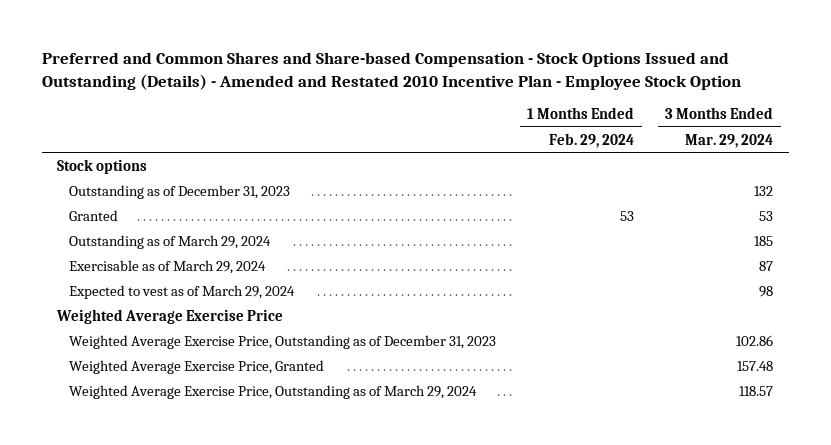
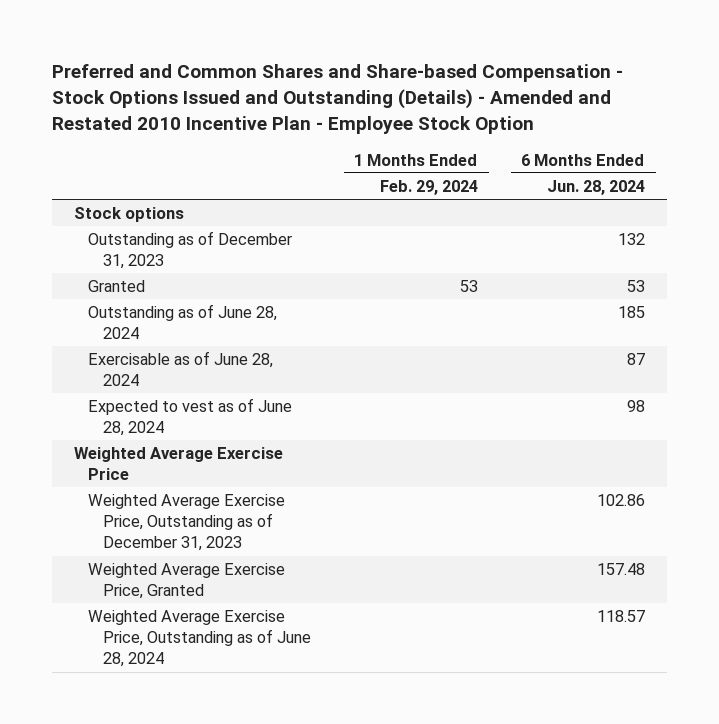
- | 1 Months Ended Feb. 29, 2024 | 3 Months Ended Mar. 29, 2024
+ | 1 Months Ended Feb. 29, 2024 | 6 Months Ended Jun. 28, 2024
- Outstanding as of March 29, 2024 | | 185
- Exercisable as of March 29, 2024 | | 87
- Expected to vest as of March 29, 2024 | | 98
+ Outstanding as of June 28, 2024 | | 185
+ Exercisable as of June 28, 2024 | | 87
+ Expected to vest as of June 28, 2024 | | 98
- Weighted Average Exercise Price, Outstanding as of March 29, 2024 | | 118.57
+ Weighted Average Exercise Price, Outstanding as of June 28, 2024 | | 118.57

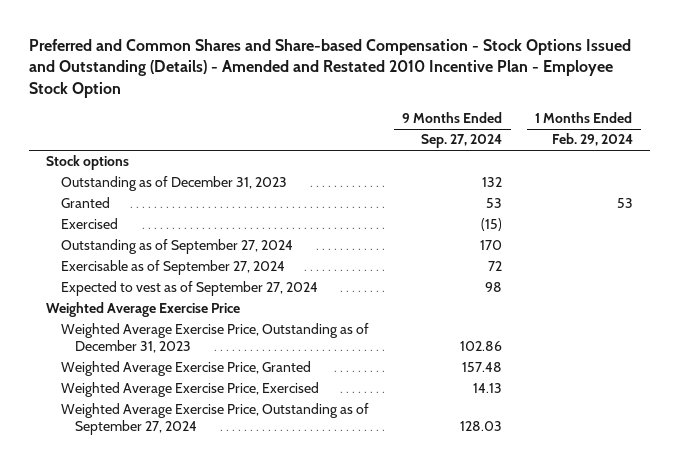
- | 1 Months Ended Feb. 29, 2024 | 6 Months Ended Jun. 28, 2024
+ | 9 Months Ended Sep. 27, 2024 | 1 Months Ended Feb. 29, 2024
- Outstanding as of June 28, 2024 | | 185
- Exercisable as of June 28, 2024 | | 87
- Expected to vest as of June 28, 2024 | | 98
+ Exercised | (15) |
+ Outstanding as of September 27, 2024 | 170 |
+ Exercisable as of September 27, 2024 | 72 |
+ Expected to vest as of September 27, 2024 | 98 |
- Weighted Average Exercise Price, Outstanding as of June 28, 2024 | | 118.57
+ Weighted Average Exercise Price, Exercised | 14.13 |
+ Weighted Average Exercise Price, Outstanding as of September 27, 2024 | 128.03 |

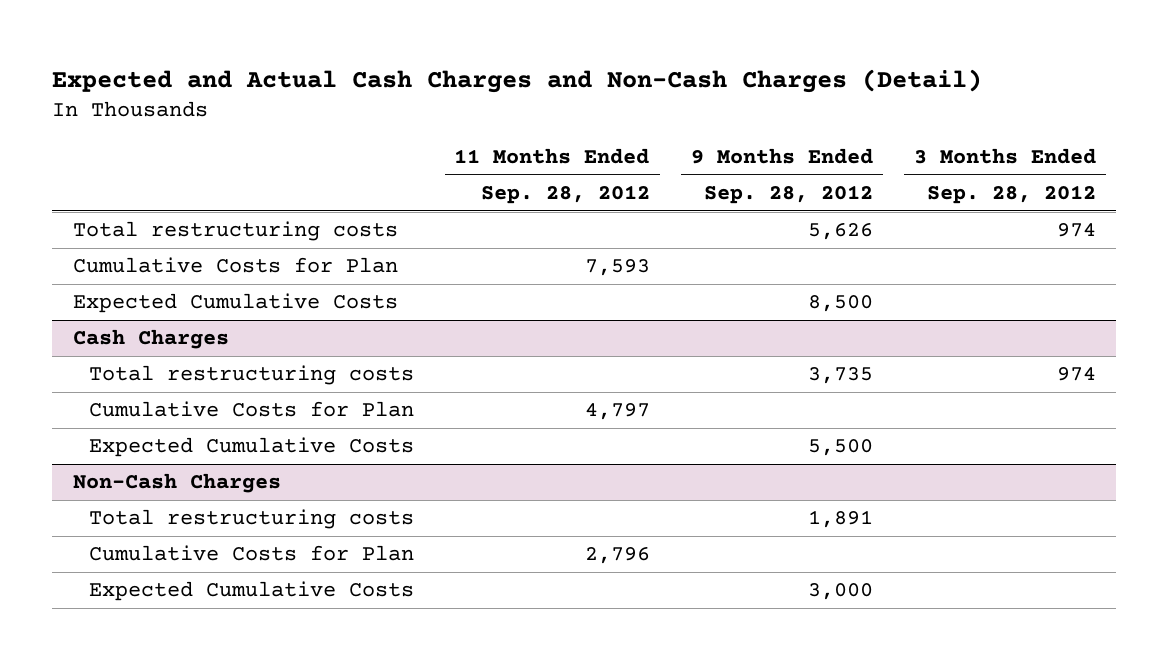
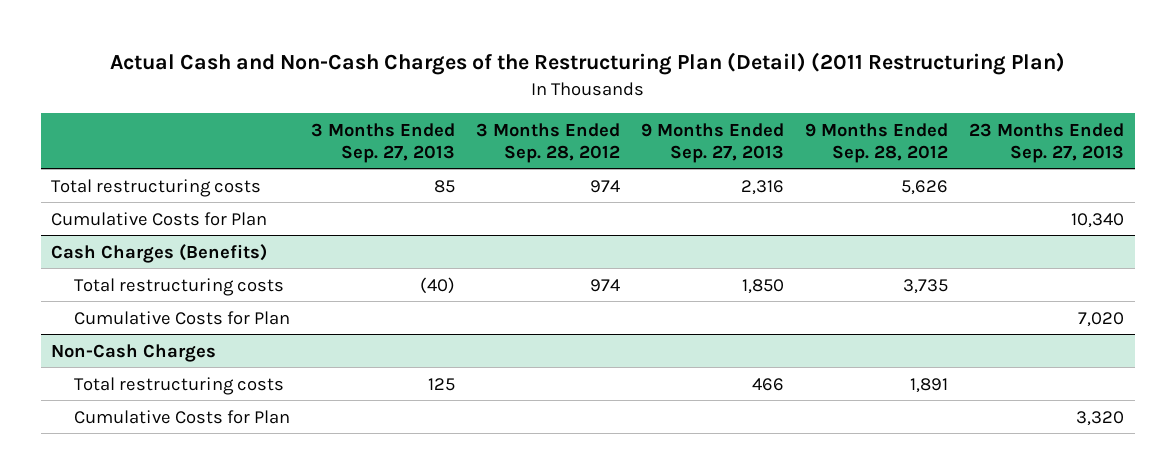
- Expected and Actual Cash Charges and Non-Cash Charges (Detail)
+ Actual Cash and Non-Cash Charges of the Restructuring Plan (Detail) (2011 Restructuring Plan)
- | 11 Months Ended Sep. 28, 2012 | 9 Months Ended Sep. 28, 2012 | 3 Months Ended Sep. 28, 2012
+ | 3 Months Ended Sep. 27, 2013 | 3 Months Ended Sep. 28, 2012 | 9 Months Ended Sep. 27, 2013 | 9 Months Ended Sep. 28, 2012 | 23 Months Ended Sep. 27, 2013
- Expected Cumulative Costs | | 8,500 |
- Cash Charges
+ Cash Charges (Benefits)
- Expected Cumulative Costs | | 5,500 |
@ Non-Cash Charges
- Expected Cumulative Costs | | 3,000 |

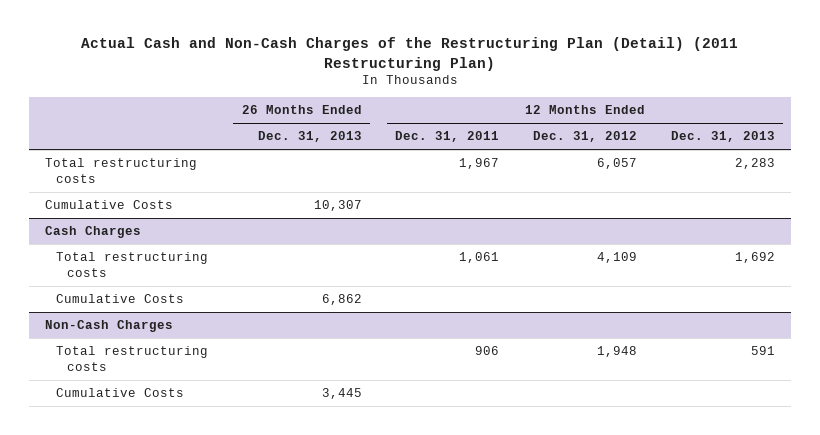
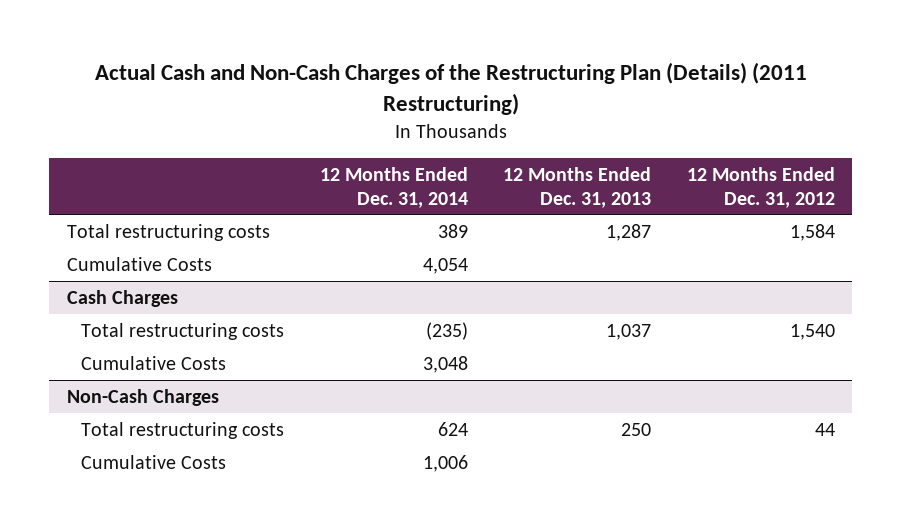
- Actual Cash and Non-Cash Charges of the Restructuring Plan (Detail) (2011 Restructuring Plan)
+ Actual Cash and Non-Cash Charges of the Restructuring Plan (Details) (2011 Restructuring)
- | 26 Months Ended Dec. 31, 2013 | 12 Months Ended Dec. 31, 2011 | 12 Months Ended Dec. 31, 2012 | 12 Months Ended Dec. 31, 2013
+ | 12 Months Ended Dec. 31, 2014 | 12 Months Ended Dec. 31, 2013 | 12 Months Ended Dec. 31, 2012
- Total restructuring costs | | 1,967 | 6,057 | 2,283
+ Total restructuring costs | 389 | 1,287 | 1,584
@ Cash Charges
- Total restructuring costs | | 1,061 | 4,109 | 1,692
+ Total restructuring costs | (235) | 1,037 | 1,540
@ Non-Cash Charges
- Total restructuring costs | | 906 | 1,948 | 591
+ Total restructuring costs | 624 | 250 | 44

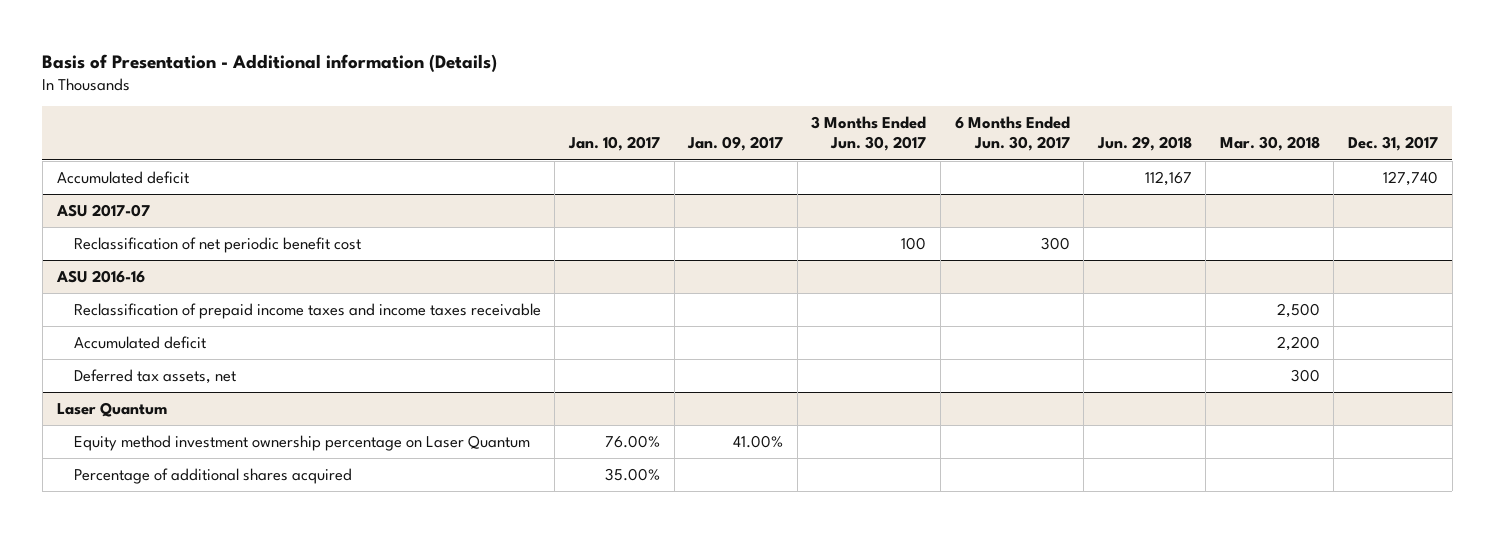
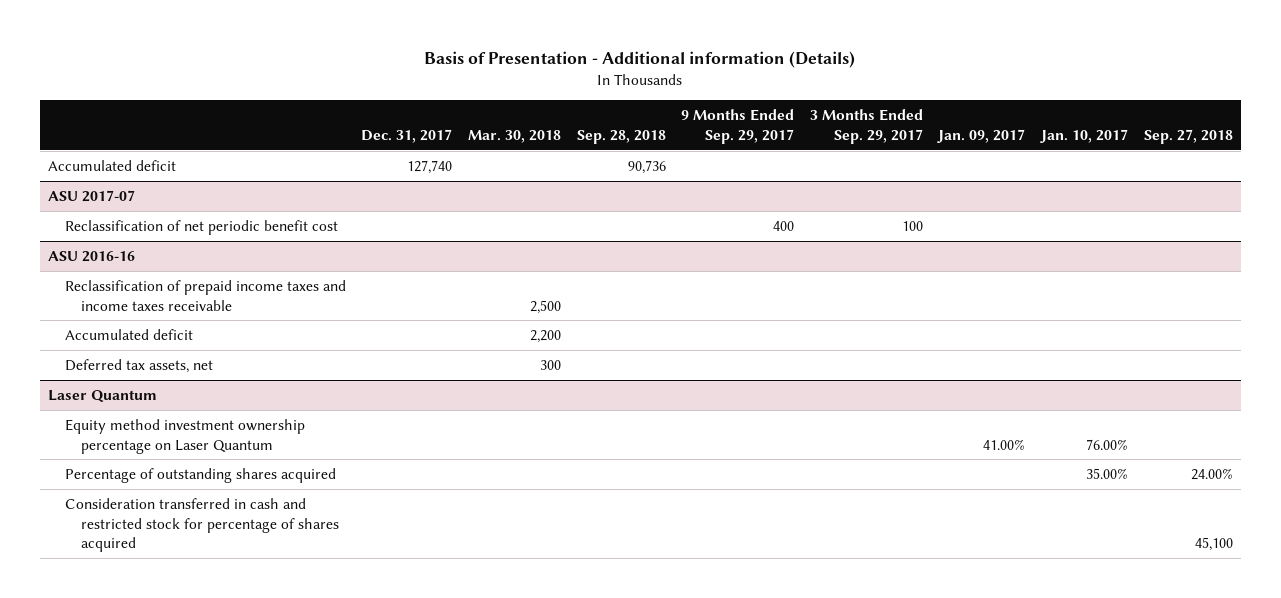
- | Jan. 10, 2017 | Jan. 09, 2017 | 3 Months Ended Jun. 30, 2017 | 6 Months Ended Jun. 30, 2017 | Jun. 29, 2018 | Mar. 30, 2018 | Dec. 31, 2017
+ | Dec. 31, 2017 | Mar. 30, 2018 | Sep. 28, 2018 | 9 Months Ended Sep. 29, 2017 | 3 Months Ended Sep. 29, 2017 | Jan. 09, 2017 | Jan. 10, 2017 | Sep. 27, 2018
@ Laser Quantum
- Percentage of additional shares acquired | 35.00% | | | | | |
+ Percentage of outstanding shares acquired | | | | | | | 35.00% | 24.00%
+ Consideration transferred in cash and restricted stock for percentage of shares acquired | | | | | | | | 45,100

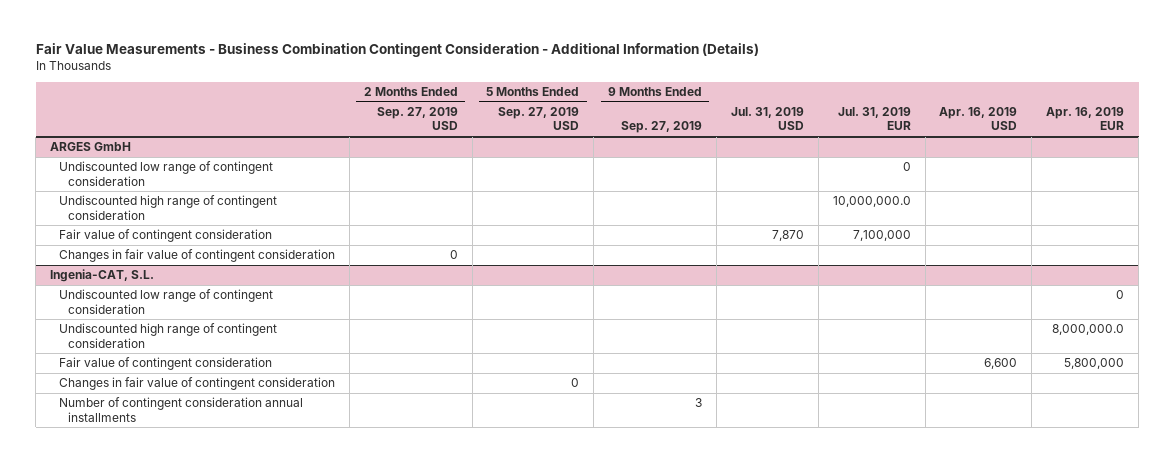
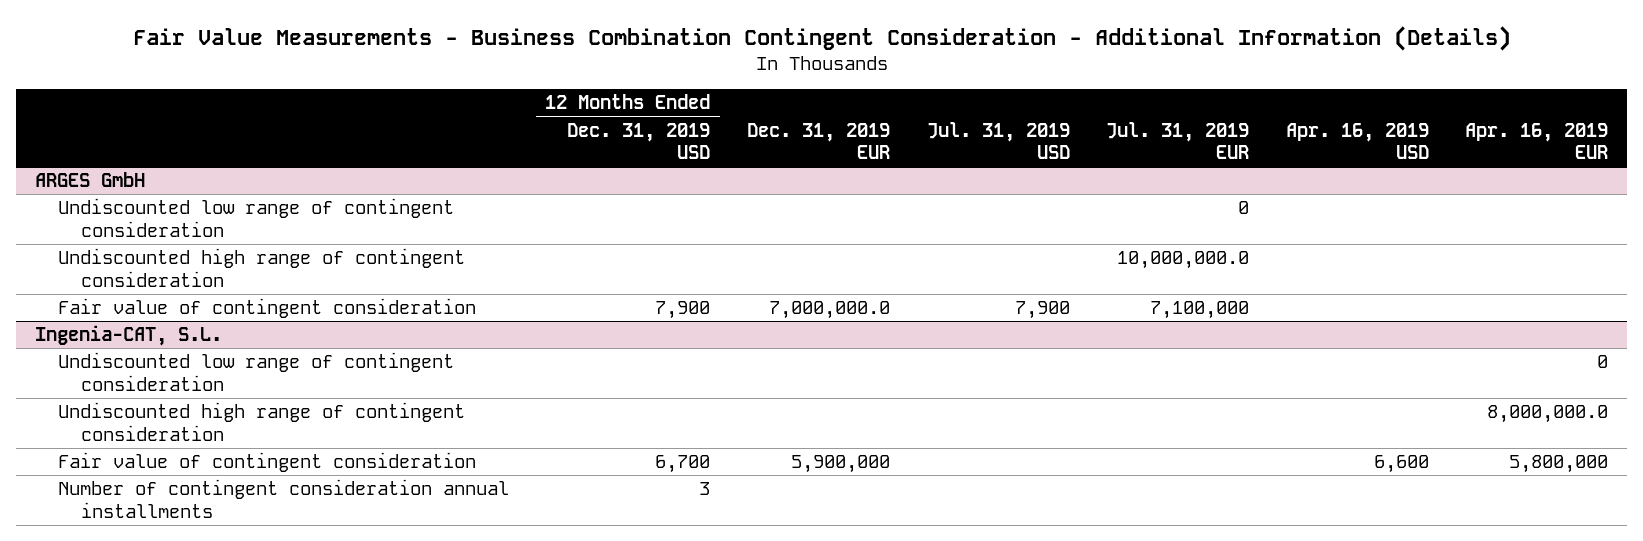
- | 2 Months Ended Sep. 27, 2019 USD | 5 Months Ended Sep. 27, 2019 USD | 9 Months Ended Sep. 27, 2019 | Jul. 31, 2019 USD | Jul. 31, 2019 EUR | Apr. 16, 2019 USD | Apr. 16, 2019 EUR
+ | 12 Months Ended Dec. 31, 2019 USD | Dec. 31, 2019 EUR | Jul. 31, 2019 USD | Jul. 31, 2019 EUR | Apr. 16, 2019 USD | Apr. 16, 2019 EUR
@ ARGES GmbH
- Fair value of contingent consideration | | | | 7,870 | 7,100,000 | |
- Changes in fair value of contingent consideration | 0 | | | | | |
+ Fair value of contingent consideration | 7,900 | 7,000,000.0 | 7,900 | 7,100,000 | |
@ Ingenia-CAT, S.L.
- Changes in fair value of contingent consideration | | 0 | | | | |

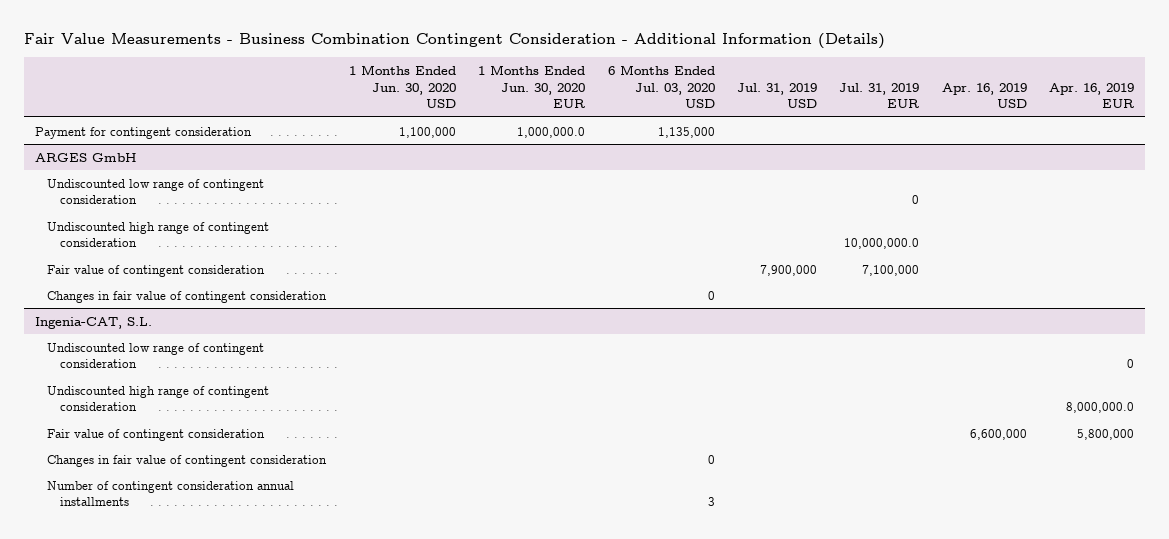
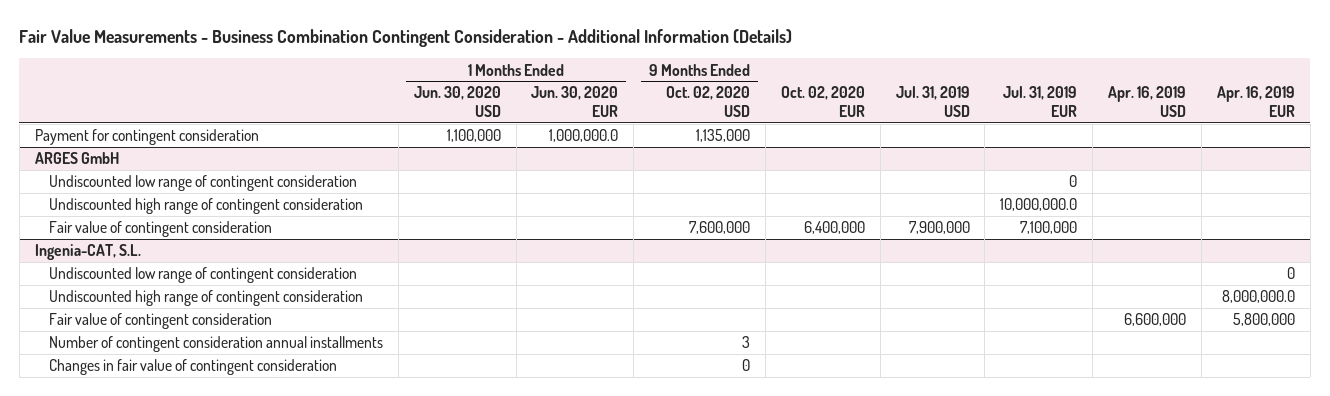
- | 1 Months Ended Jun. 30, 2020 USD | 1 Months Ended Jun. 30, 2020 EUR | 6 Months Ended Jul. 03, 2020 USD | Jul. 31, 2019 USD | Jul. 31, 2019 EUR | Apr. 16, 2019 USD | Apr. 16, 2019 EUR
+ | 1 Months Ended Jun. 30, 2020 USD | 1 Months Ended Jun. 30, 2020 EUR | 9 Months Ended Oct. 02, 2020 USD | Oct. 02, 2020 EUR | Jul. 31, 2019 USD | Jul. 31, 2019 EUR | Apr. 16, 2019 USD | Apr. 16, 2019 EUR
@ ARGES GmbH
- Changes in fair value of contingent consideration | | | 0 | | | |
@ Ingenia-CAT, S.L.
moved down: Changes in fair value of contingent consideration | | | 0 | | | | |

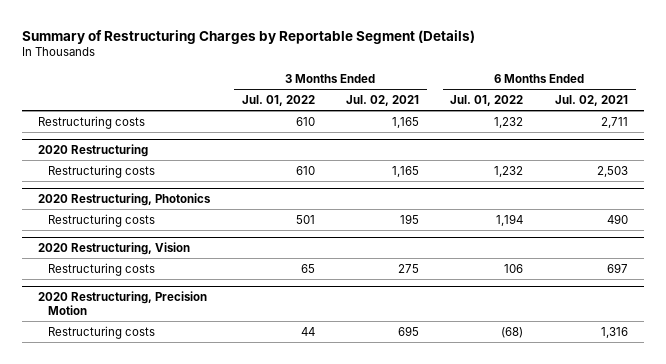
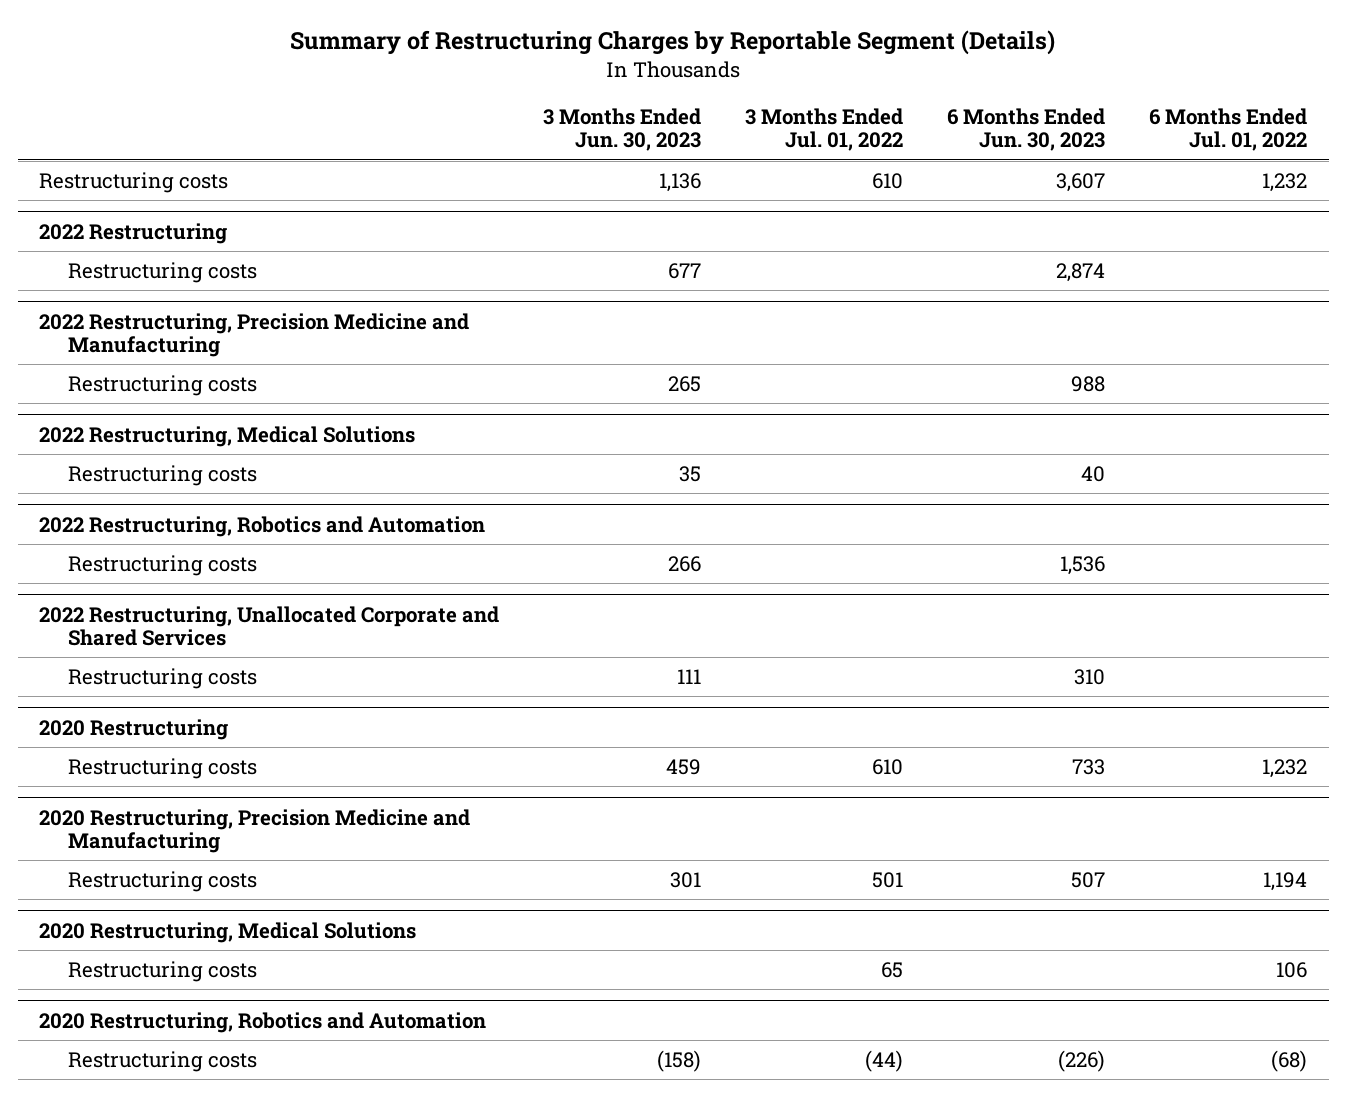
- | 3 Months Ended Jul. 01, 2022 | 3 Months Ended Jul. 02, 2021 | 6 Months Ended Jul. 01, 2022 | 6 Months Ended Jul. 02, 2021
+ | 3 Months Ended Jun. 30, 2023 | 3 Months Ended Jul. 01, 2022 | 6 Months Ended Jun. 30, 2023 | 6 Months Ended Jul. 01, 2022
+ 2022 Restructuring
+ Restructuring costs | 677 | | 2,874 |
+ 2022 Restructuring, Precision Medicine and Manufacturing
+ Restructuring costs | 265 | | 988 |
+ 2022 Restructuring, Medical Solutions
+ Restructuring costs | 35 | | 40 |
+ 2022 Restructuring, Robotics and Automation
+ Restructuring costs | 266 | | 1,536 |
+ 2022 Restructuring, Unallocated Corporate and Shared Services
+ Restructuring costs | 111 | | 310 |
- 2020 Restructuring, Photonics
+ 2020 Restructuring, Precision Medicine and Manufacturing
- 2020 Restructuring, Vision
+ 2020 Restructuring, Medical Solutions
- 2020 Restructuring, Precision Motion
- Restructuring costs | 44 | 695 | (68) | 1,316
+ 2020 Restructuring, Robotics and Automation
+ Restructuring costs | (158) | (44) | (226) | (68)

